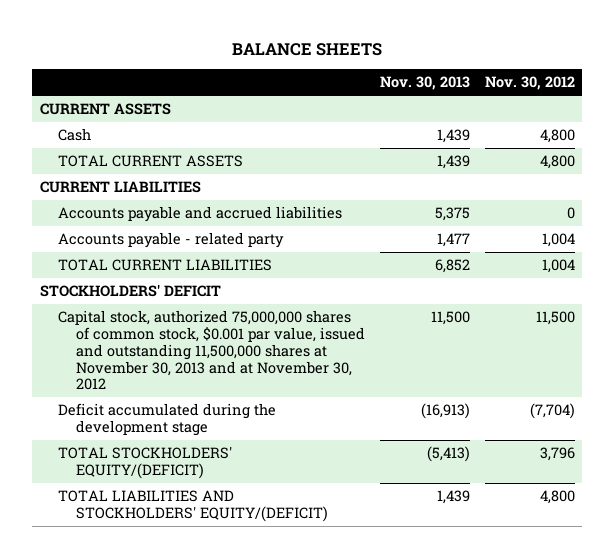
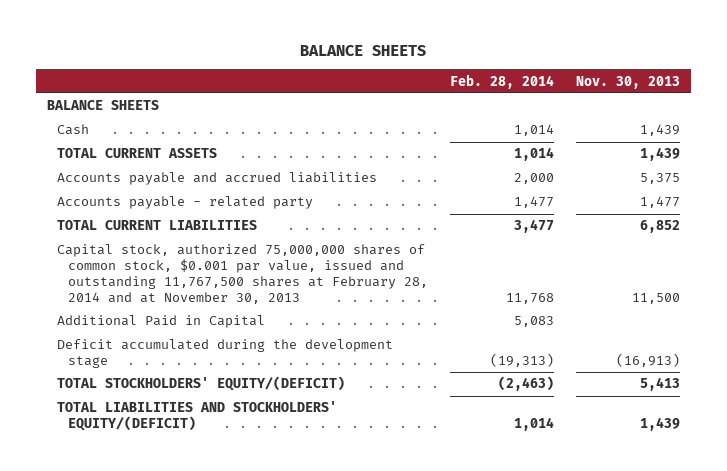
- | Nov. 30, 2013 | Nov. 30, 2012
+ | Feb. 28, 2014 | Nov. 30, 2013
- CURRENT ASSETS
+ BALANCE SHEETS
- CURRENT LIABILITIES
- STOCKHOLDERS' DEFICIT
- Capital stock, authorized 75,000,000 shares of common stock, $0.001 par value, issued and outstanding 11,500,000 shares at November 30, 2013 and at November 30, 2012 | 11,500 | 11,500
+ Capital stock, authorized 75,000,000 shares of common stock, $0.001 par value, issued and outstanding 11,767,500 shares at February 28, 2014 and at November 30, 2013 | 11,768 | 11,500
+ Additional Paid in Capital | 5,083 |
- TOTAL STOCKHOLDERS' EQUITY/(DEFICIT) | (5,413) | 3,796
+ TOTAL STOCKHOLDERS' EQUITY/(DEFICIT) | (2,463) | 5,413

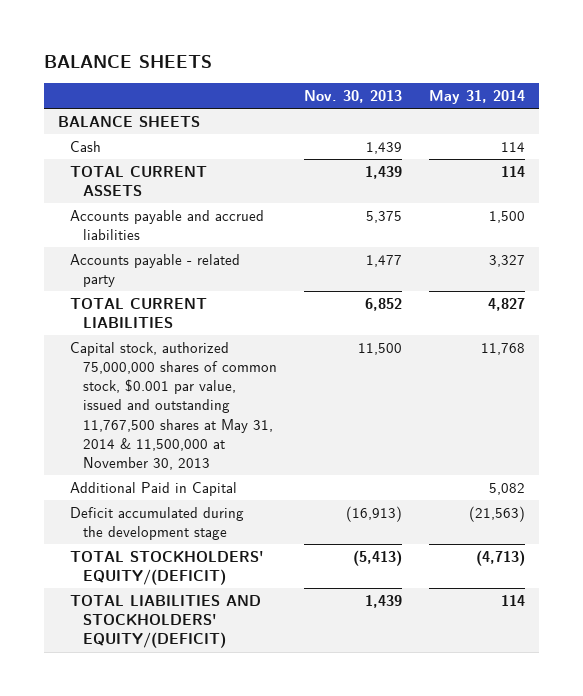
- | Feb. 28, 2014 | Nov. 30, 2013
+ | Nov. 30, 2013 | May 31, 2014
- Capital stock, authorized 75,000,000 shares of common stock, $0.001 par value, issued and outstanding 11,767,500 shares at February 28, 2014 and at November 30, 2013 | 11,768 | 11,500
+ Capital stock, authorized 75,000,000 shares of common stock, $0.001 par value, issued and outstanding 11,767,500 shares at May 31, 2014 & 11,500,000 at November 30, 2013 | 11,500 | 11,768
- TOTAL STOCKHOLDERS' EQUITY/(DEFICIT) | (2,463) | 5,413
+ TOTAL STOCKHOLDERS' EQUITY/(DEFICIT) | (5,413) | (4,713)

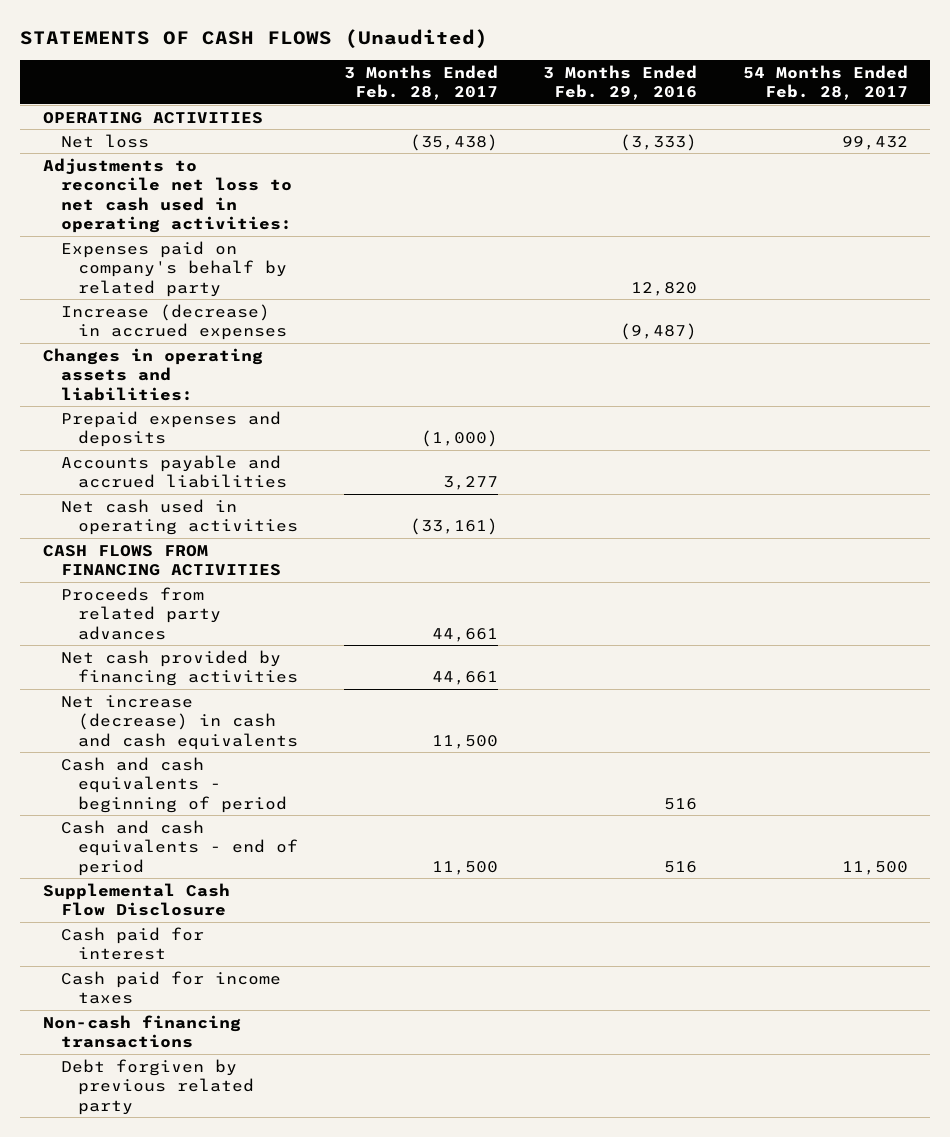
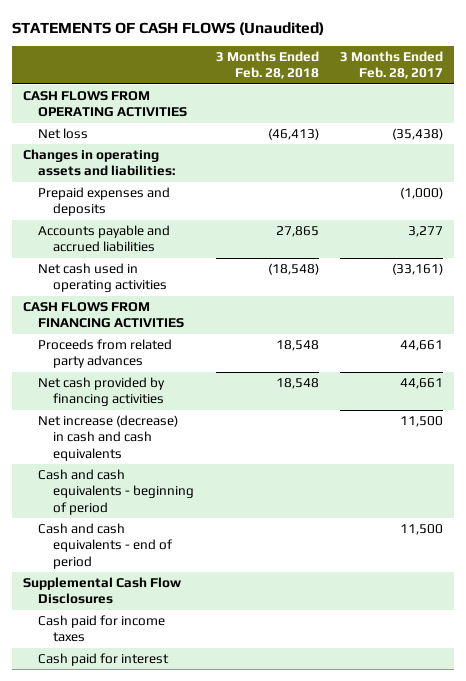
- | 3 Months Ended Feb. 28, 2017 | 3 Months Ended Feb. 29, 2016 | 54 Months Ended Feb. 28, 2017
+ | 3 Months Ended Feb. 28, 2018 | 3 Months Ended Feb. 28, 2017
- OPERATING ACTIVITIES
+ CASH FLOWS FROM OPERATING ACTIVITIES
- Adjustments to reconcile net loss to net cash used in operating activities:
- Expenses paid on company's behalf by related party | | 12,820 |
- Increase (decrease) in accrued expenses | | (9,487) |
- Supplemental Cash Flow Disclosure
+ Supplemental Cash Flow Disclosures
- Non-cash financing transactions
- Debt forgiven by previous related party
moved down: Cash paid for interest

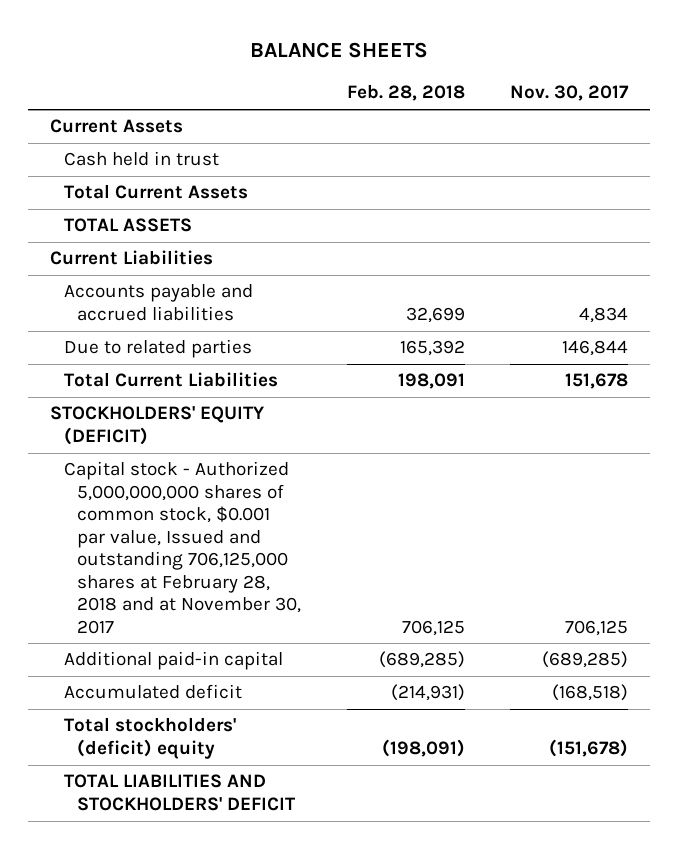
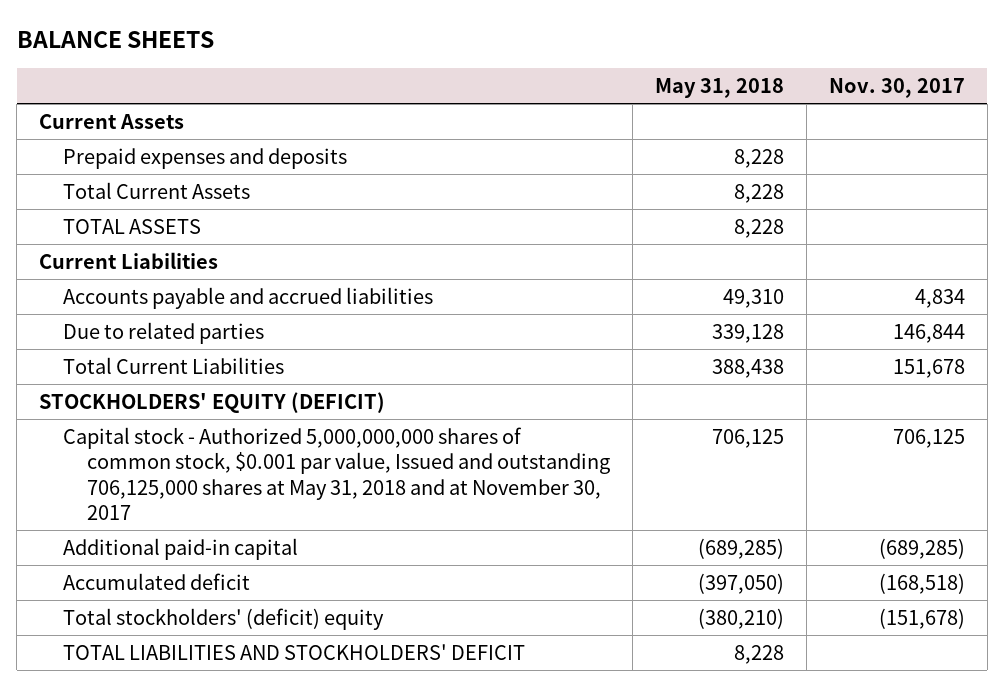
- | Feb. 28, 2018 | Nov. 30, 2017
+ | May 31, 2018 | Nov. 30, 2017
- Cash held in trust
+ Prepaid expenses and deposits | 8,228 |
- Capital stock - Authorized 5,000,000,000 shares of common stock, $0.001 par value, Issued and outstanding 706,125,000 shares at February 28, 2018 and at November 30, 2017 | 706,125 | 706,125
+ Capital stock - Authorized 5,000,000,000 shares of common stock, $0.001 par value, Issued and outstanding 706,125,000 shares at May 31, 2018 and at November 30, 2017 | 706,125 | 706,125

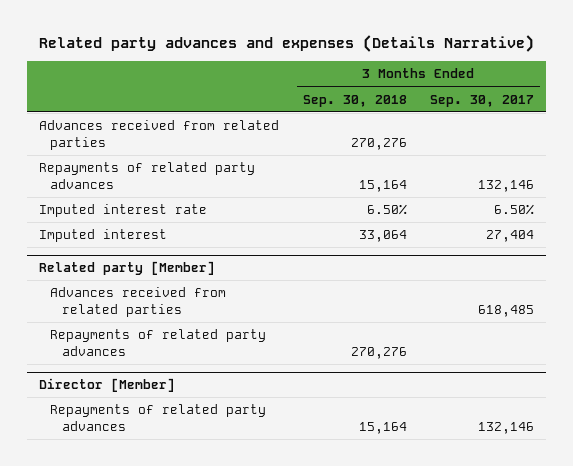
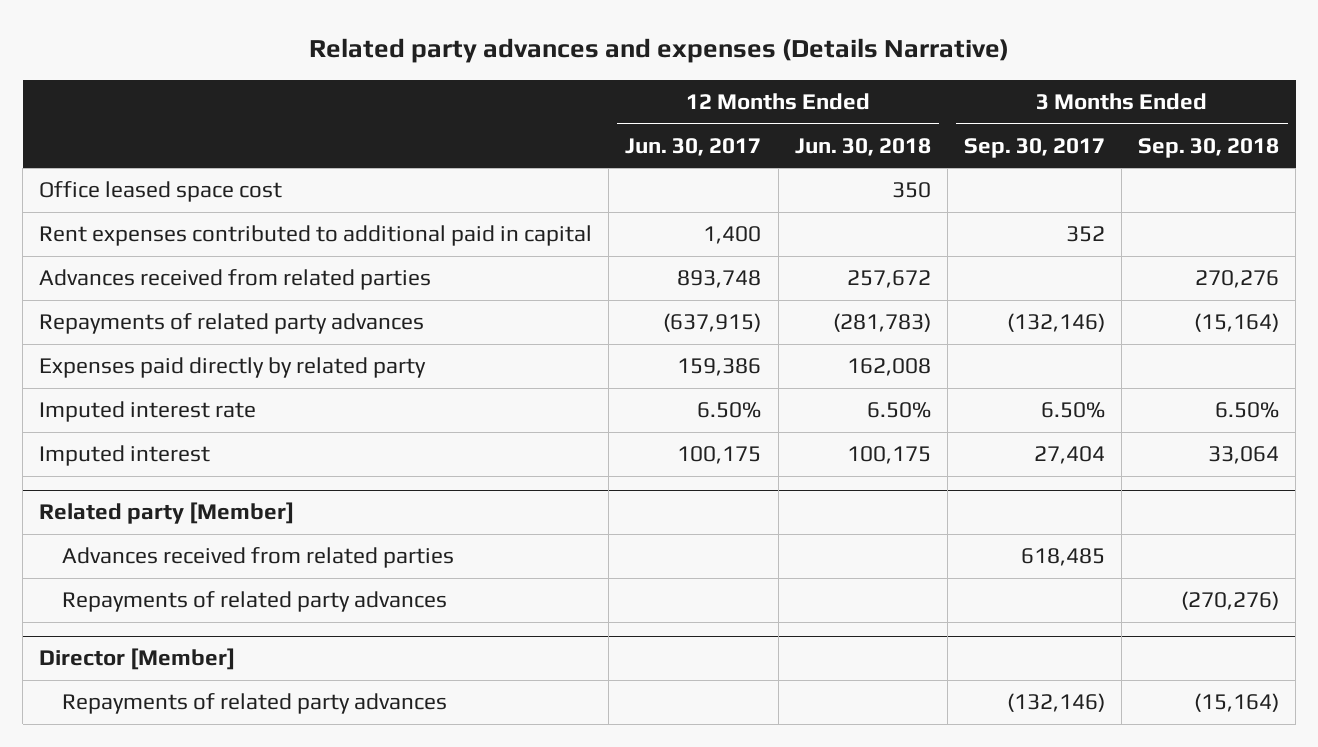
- | 3 Months Ended Sep. 30, 2018 | 3 Months Ended Sep. 30, 2017
+ | 12 Months Ended Jun. 30, 2017 | 12 Months Ended Jun. 30, 2018 | 3 Months Ended Sep. 30, 2017 | 3 Months Ended Sep. 30, 2018
+ Office leased space cost | | 350 | |
+ Rent expenses contributed to additional paid in capital | 1,400 | | 352 |
- Repayments of related party advances | 15,164 | 132,146
+ Repayments of related party advances | (637,915) | (281,783) | (132,146) | (15,164)
+ Expenses paid directly by related party | 159,386 | 162,008 | |
@ Related party [Member]
- Repayments of related party advances | 270,276 |
+ Repayments of related party advances | | | | (270,276)
@ Director [Member]
- Repayments of related party advances | 15,164 | 132,146
+ Repayments of related party advances | | | (132,146) | (15,164)

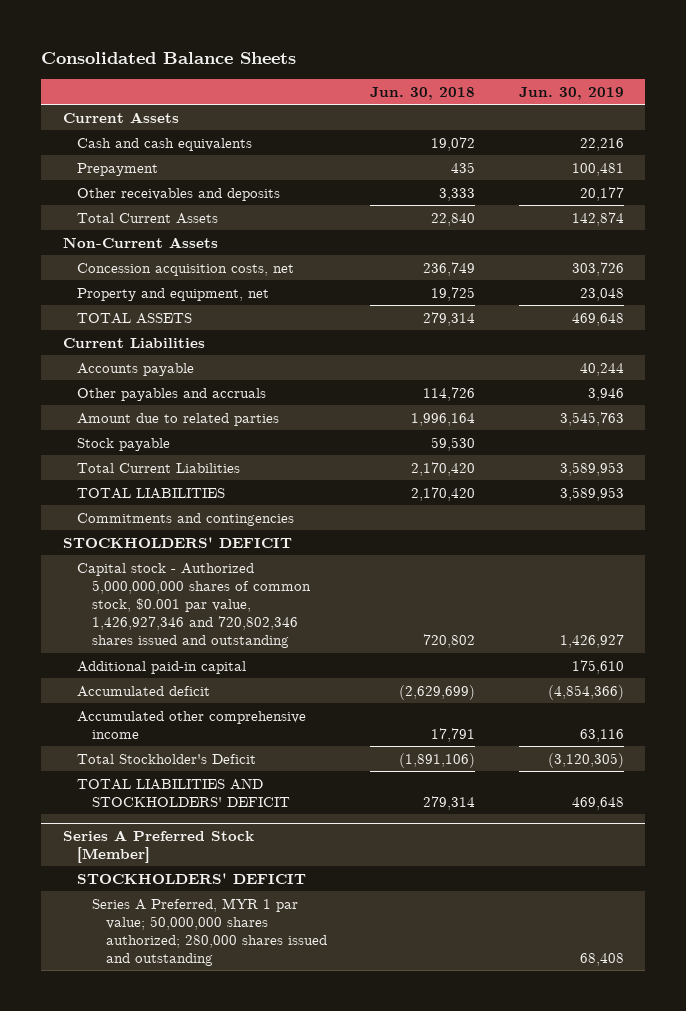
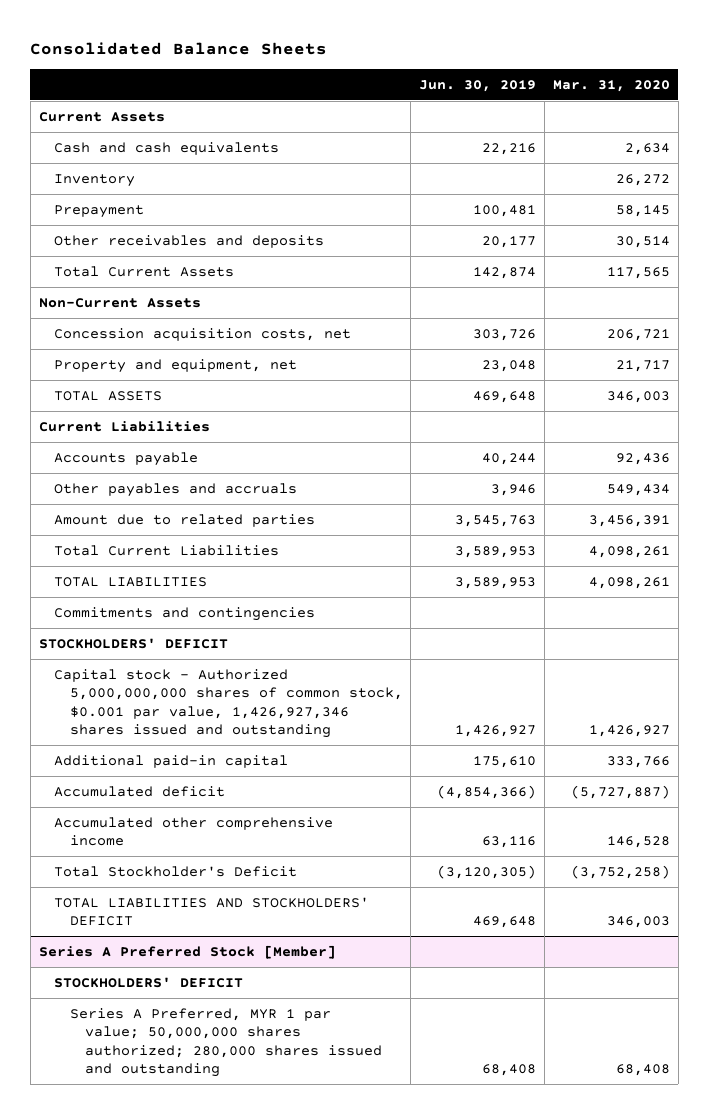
- | Jun. 30, 2018 | Jun. 30, 2019
+ | Jun. 30, 2019 | Mar. 31, 2020
+ Inventory | | 26,272
- Stock payable | 59,530 |
- Capital stock - Authorized 5,000,000,000 shares of common stock, $0.001 par value, 1,426,927,346 and 720,802,346 shares issued and outstanding | 720,802 | 1,426,927
+ Capital stock - Authorized 5,000,000,000 shares of common stock, $0.001 par value, 1,426,927,346 shares issued and outstanding | 1,426,927 | 1,426,927

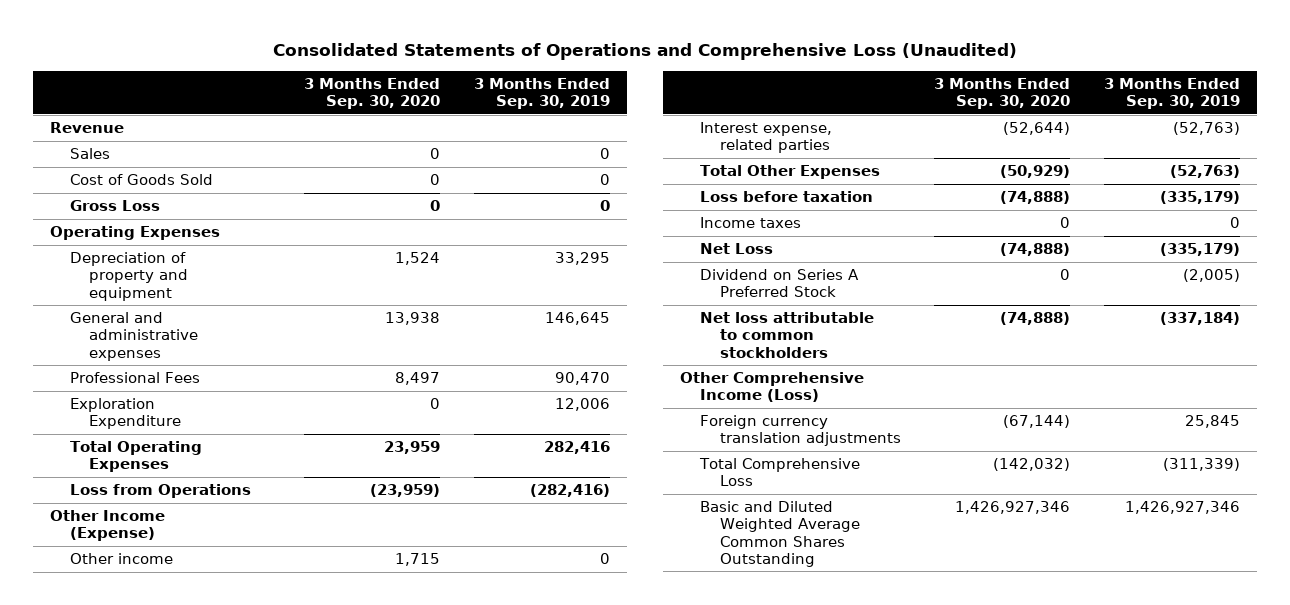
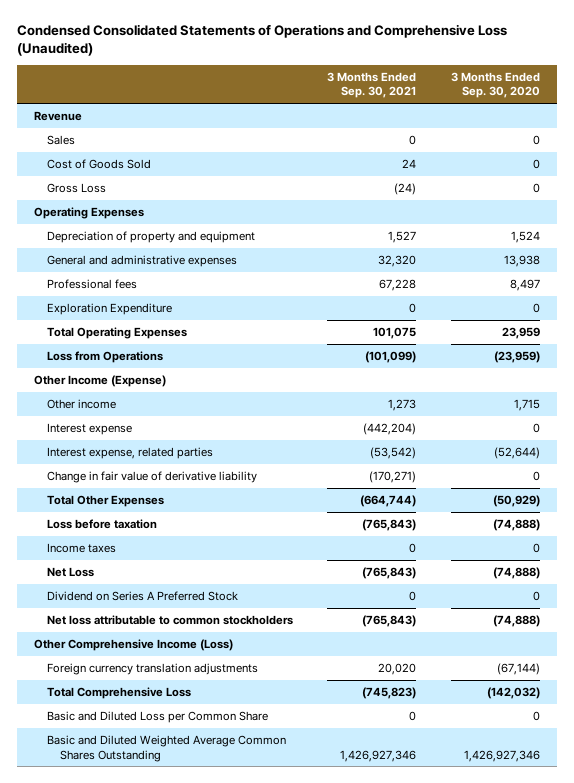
- Consolidated Statements of Operations and Comprehensive Loss (Unaudited)
+ Condensed Consolidated Statements of Operations and Comprehensive Loss (Unaudited)
- | 3 Months Ended Sep. 30, 2020 | 3 Months Ended Sep. 30, 2019
+ | 3 Months Ended Sep. 30, 2021 | 3 Months Ended Sep. 30, 2020
- Professional Fees | 8,497 | 90,470
+ Professional fees | 67,228 | 8,497
+ Interest expense | (442,204) | 0
+ Change in fair value of derivative liability | (170,271) | 0
+ Basic and Diluted Loss per Common Share | 0 | 0

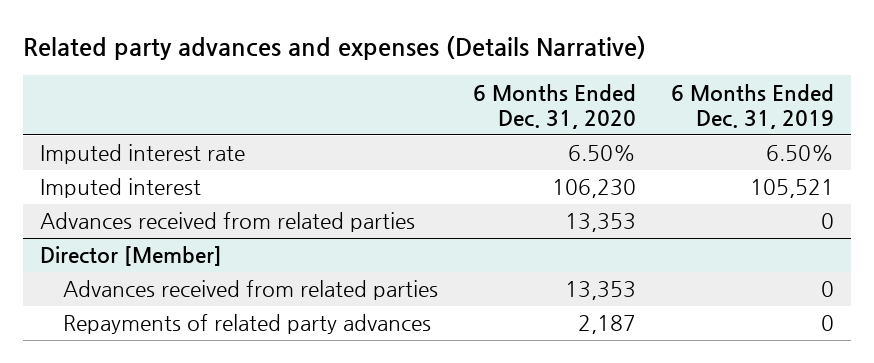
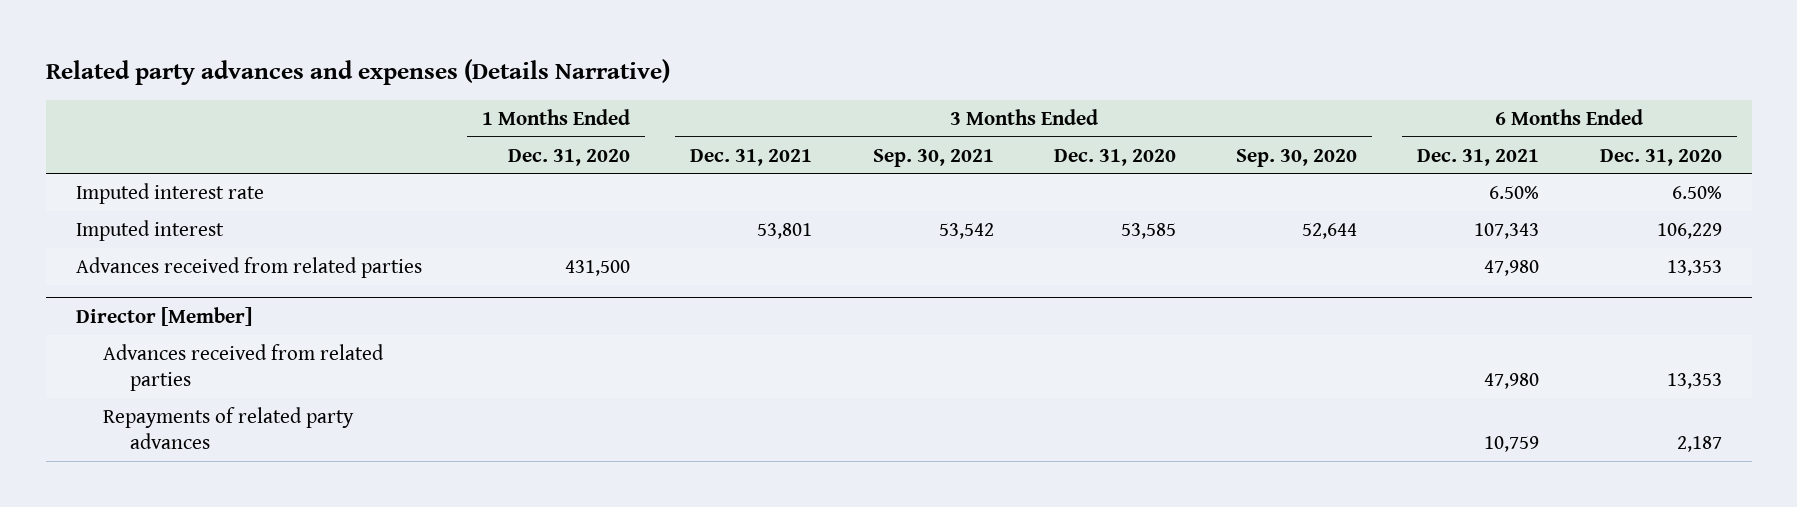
- | 6 Months Ended Dec. 31, 2020 | 6 Months Ended Dec. 31, 2019
+ | 1 Months Ended Dec. 31, 2020 | 3 Months Ended Dec. 31, 2021 | 3 Months Ended Sep. 30, 2021 | 3 Months Ended Dec. 31, 2020 | 3 Months Ended Sep. 30, 2020 | 6 Months Ended Dec. 31, 2021 | 6 Months Ended Dec. 31, 2020
- Imputed interest | 106,230 | 105,521
+ Imputed interest | | 53,801 | 53,542 | 53,585 | 52,644 | 107,343 | 106,229

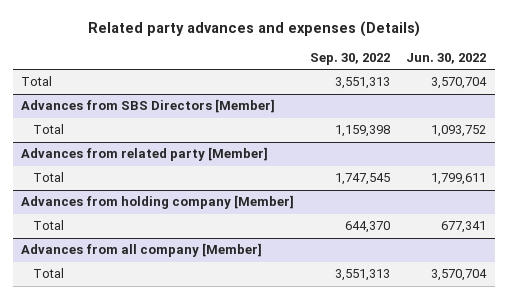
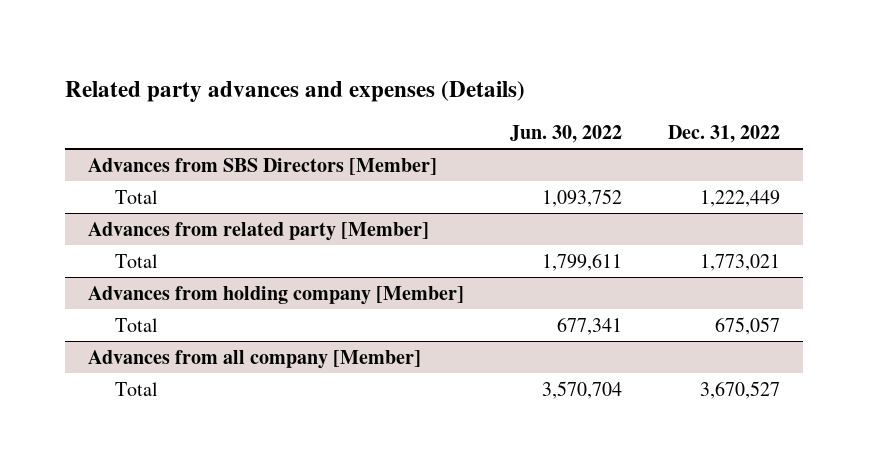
- | Sep. 30, 2022 | Jun. 30, 2022
+ | Jun. 30, 2022 | Dec. 31, 2022
- Total | 3,551,313 | 3,570,704

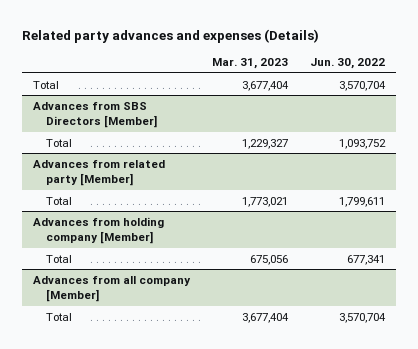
- | Jun. 30, 2022 | Dec. 31, 2022
+ | Mar. 31, 2023 | Jun. 30, 2022
+ Total | 3,677,404 | 3,570,704

